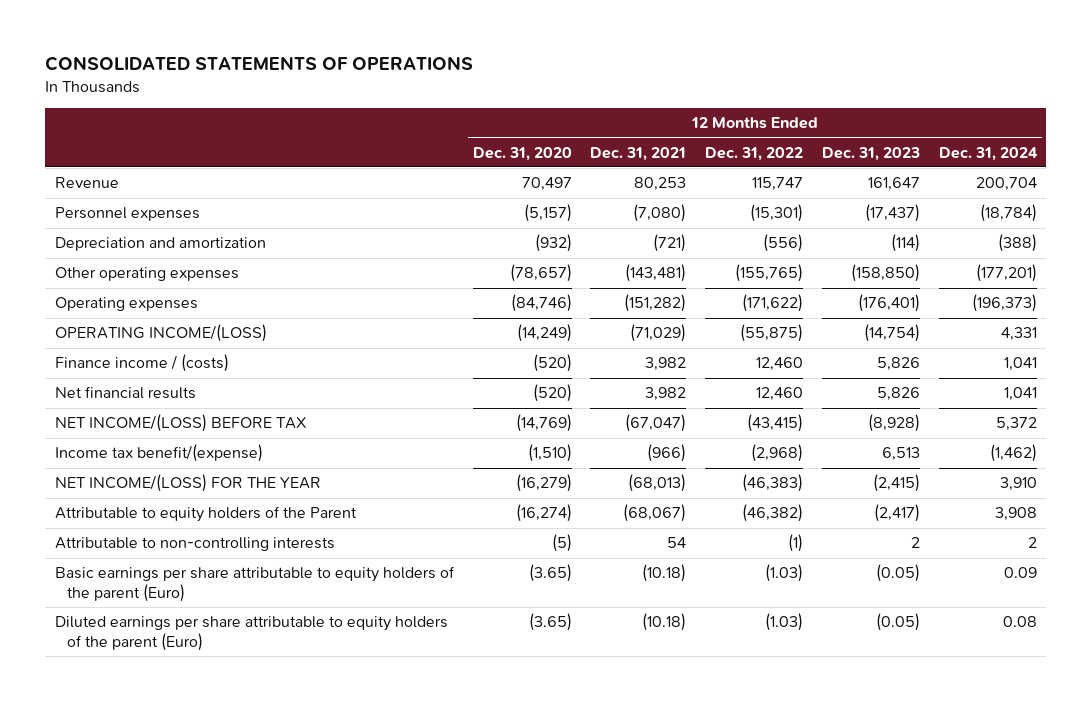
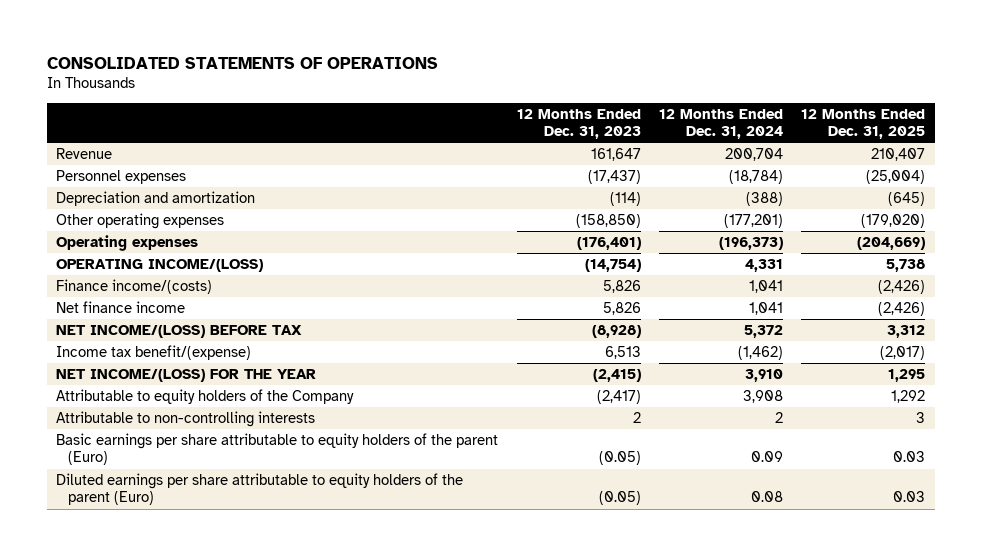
- | 12 Months Ended Dec. 31, 2020 | 12 Months Ended Dec. 31, 2021 | 12 Months Ended Dec. 31, 2022 | 12 Months Ended Dec. 31, 2023 | 12 Months Ended Dec. 31, 2024
+ | 12 Months Ended Dec. 31, 2023 | 12 Months Ended Dec. 31, 2024 | 12 Months Ended Dec. 31, 2025
- Finance income / (costs) | (520) | 3,982 | 12,460 | 5,826 | 1,041
- Net financial results | (520) | 3,982 | 12,460 | 5,826 | 1,041
+ Finance income/(costs) | 5,826 | 1,041 | (2,426)
+ Net finance income | 5,826 | 1,041 | (2,426)
- Attributable to equity holders of the Parent | (16,274) | (68,067) | (46,382) | (2,417) | 3,908
+ Attributable to equity holders of the Company | (2,417) | 3,908 | 1,292

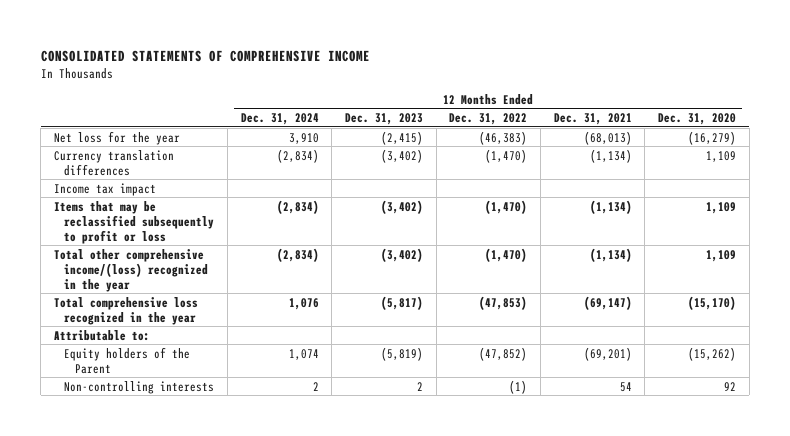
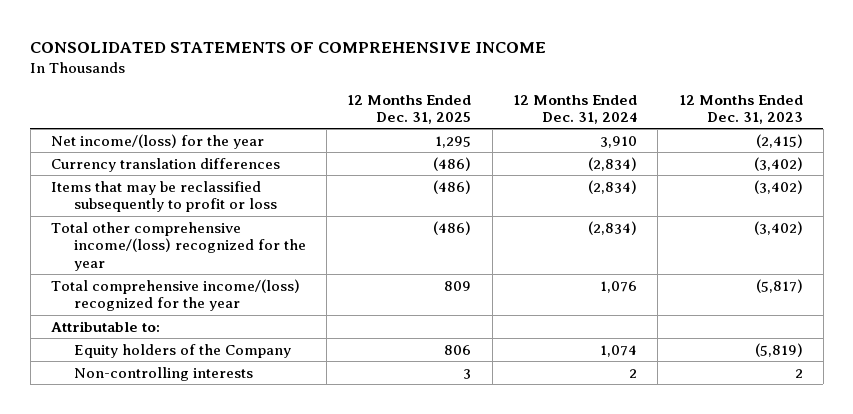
- | 12 Months Ended Dec. 31, 2024 | 12 Months Ended Dec. 31, 2023 | 12 Months Ended Dec. 31, 2022 | 12 Months Ended Dec. 31, 2021 | 12 Months Ended Dec. 31, 2020
+ | 12 Months Ended Dec. 31, 2025 | 12 Months Ended Dec. 31, 2024 | 12 Months Ended Dec. 31, 2023
- Net loss for the year | 3,910 | (2,415) | (46,383) | (68,013) | (16,279)
+ Net income/(loss) for the year | 1,295 | 3,910 | (2,415)
- Income tax impact
- Total other comprehensive income/(loss) recognized in the year | (2,834) | (3,402) | (1,470) | (1,134) | 1,109
- Total comprehensive loss recognized in the year | 1,076 | (5,817) | (47,853) | (69,147) | (15,170)
+ Total other comprehensive income/(loss) recognized for the year | (486) | (2,834) | (3,402)
+ Total comprehensive income/(loss) recognized for the year | 809 | 1,076 | (5,817)
- Equity holders of the Parent | 1,074 | (5,819) | (47,852) | (69,201) | (15,262)
+ Equity holders of the Company | 806 | 1,074 | (5,819)

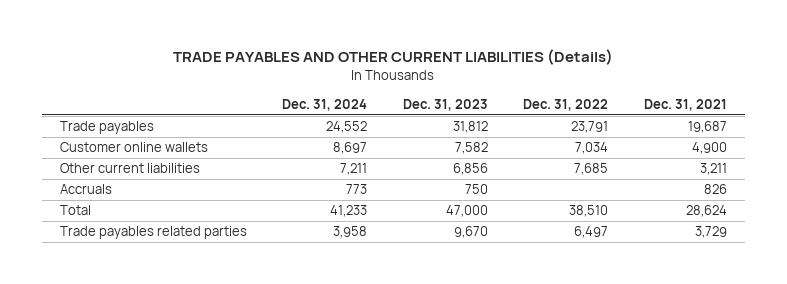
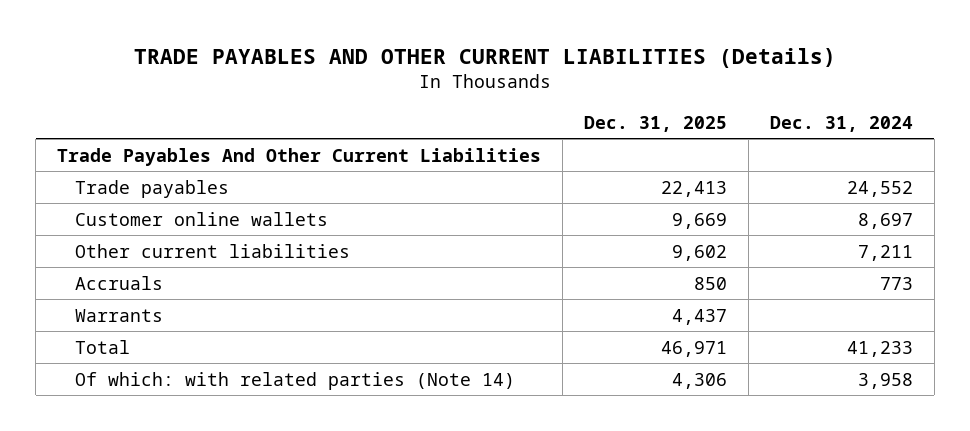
- | Dec. 31, 2024 | Dec. 31, 2023 | Dec. 31, 2022 | Dec. 31, 2021
+ | Dec. 31, 2025 | Dec. 31, 2024
+ Trade Payables And Other Current Liabilities
+ Warrants | 4,437 |
- Trade payables related parties | 3,958 | 9,670 | 6,497 | 3,729
+ Of which: with related parties (Note 14) | 4,306 | 3,958

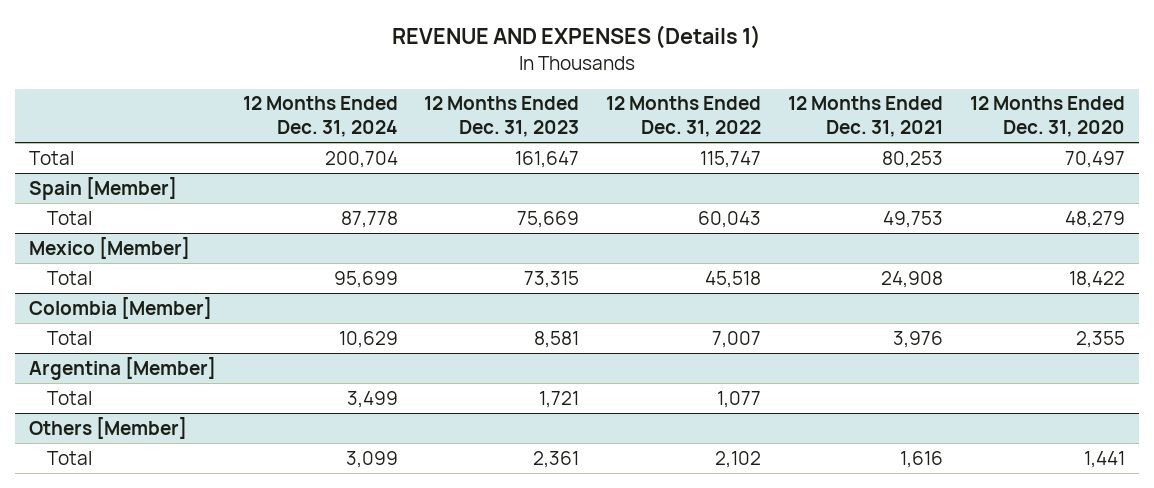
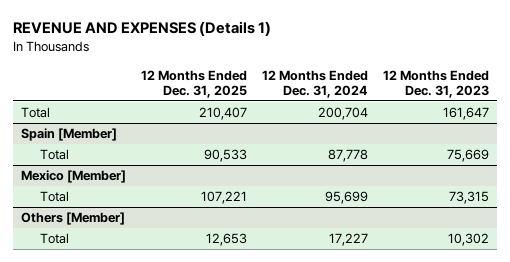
- | 12 Months Ended Dec. 31, 2024 | 12 Months Ended Dec. 31, 2023 | 12 Months Ended Dec. 31, 2022 | 12 Months Ended Dec. 31, 2021 | 12 Months Ended Dec. 31, 2020
+ | 12 Months Ended Dec. 31, 2025 | 12 Months Ended Dec. 31, 2024 | 12 Months Ended Dec. 31, 2023
- Colombia [Member]
- Total | 10,629 | 8,581 | 7,007 | 3,976 | 2,355
- Argentina [Member]
- Total | 3,499 | 1,721 | 1,077 | |
@ Others [Member]
- Total | 3,099 | 2,361 | 2,102 | 1,616 | 1,441
+ Total | 12,653 | 17,227 | 10,302

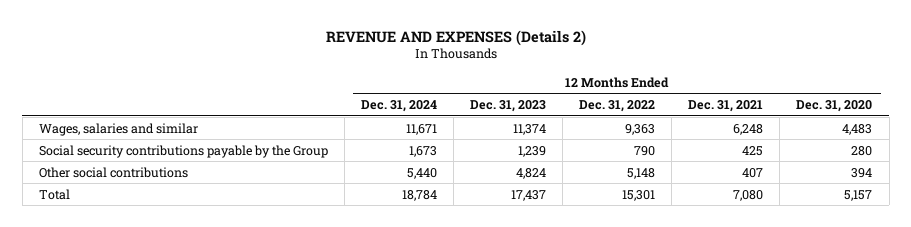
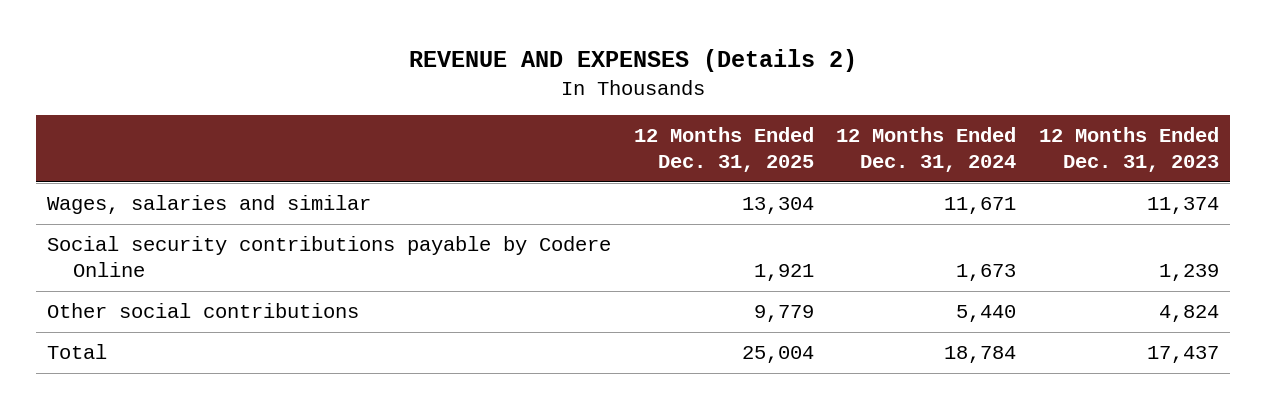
- | 12 Months Ended Dec. 31, 2024 | 12 Months Ended Dec. 31, 2023 | 12 Months Ended Dec. 31, 2022 | 12 Months Ended Dec. 31, 2021 | 12 Months Ended Dec. 31, 2020
+ | 12 Months Ended Dec. 31, 2025 | 12 Months Ended Dec. 31, 2024 | 12 Months Ended Dec. 31, 2023
- Social security contributions payable by the Group | 1,673 | 1,239 | 790 | 425 | 280
+ Social security contributions payable by Codere Online | 1,921 | 1,673 | 1,239

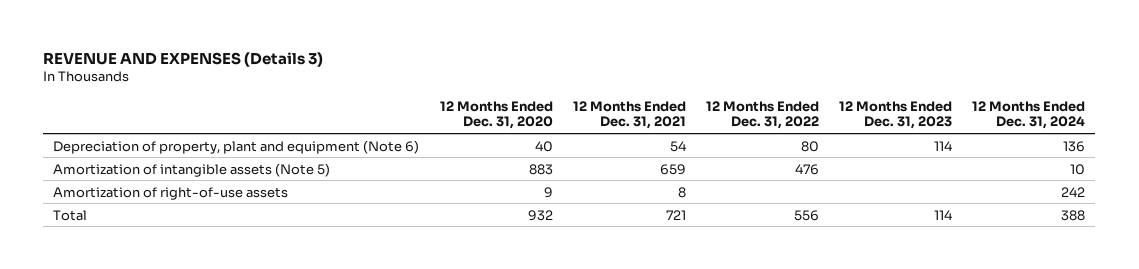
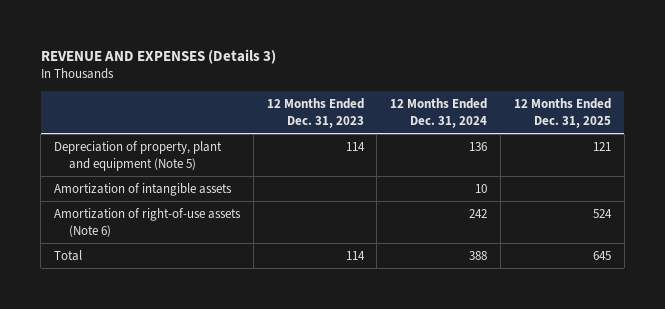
- | 12 Months Ended Dec. 31, 2020 | 12 Months Ended Dec. 31, 2021 | 12 Months Ended Dec. 31, 2022 | 12 Months Ended Dec. 31, 2023 | 12 Months Ended Dec. 31, 2024
+ | 12 Months Ended Dec. 31, 2023 | 12 Months Ended Dec. 31, 2024 | 12 Months Ended Dec. 31, 2025
- Depreciation of property, plant and equipment (Note 6) | 40 | 54 | 80 | 114 | 136
- Amortization of intangible assets (Note 5) | 883 | 659 | 476 | | 10
- Amortization of right-of-use assets | 9 | 8 | | | 242
+ Depreciation of property, plant and equipment (Note 5) | 114 | 136 | 121
+ Amortization of intangible assets | | 10 |
+ Amortization of right-of-use assets (Note 6) | | 242 | 524

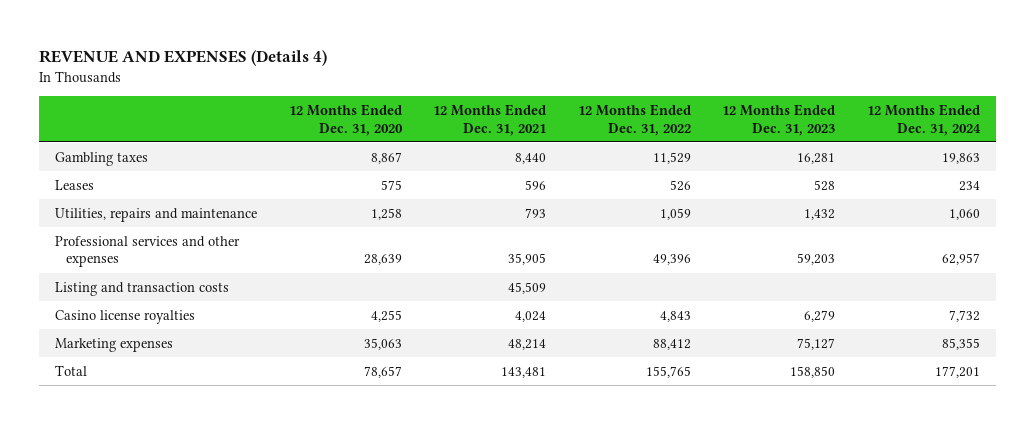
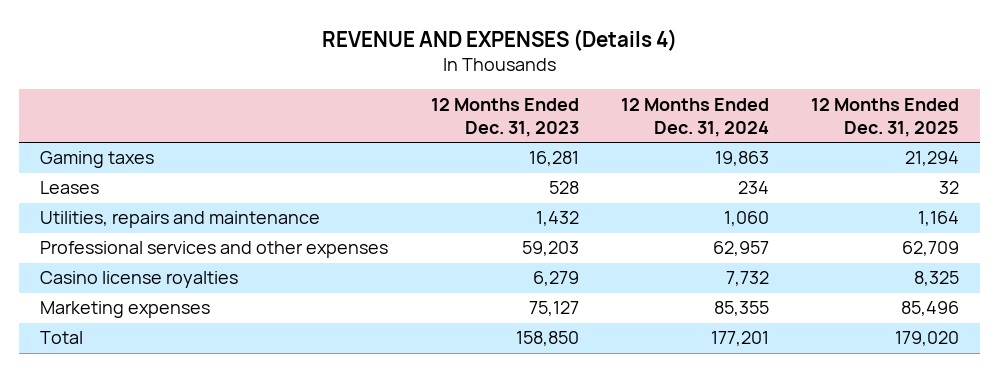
- | 12 Months Ended Dec. 31, 2020 | 12 Months Ended Dec. 31, 2021 | 12 Months Ended Dec. 31, 2022 | 12 Months Ended Dec. 31, 2023 | 12 Months Ended Dec. 31, 2024
+ | 12 Months Ended Dec. 31, 2023 | 12 Months Ended Dec. 31, 2024 | 12 Months Ended Dec. 31, 2025
- Gambling taxes | 8,867 | 8,440 | 11,529 | 16,281 | 19,863
+ Gaming taxes | 16,281 | 19,863 | 21,294
- Listing and transaction costs | | 45,509 | | |

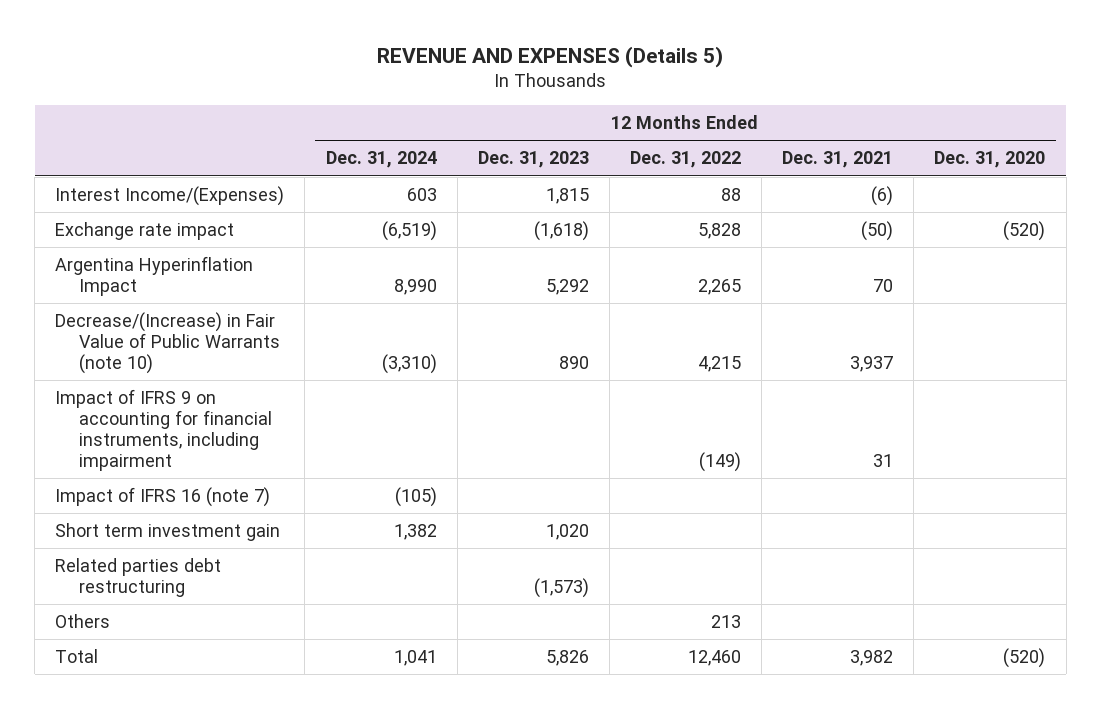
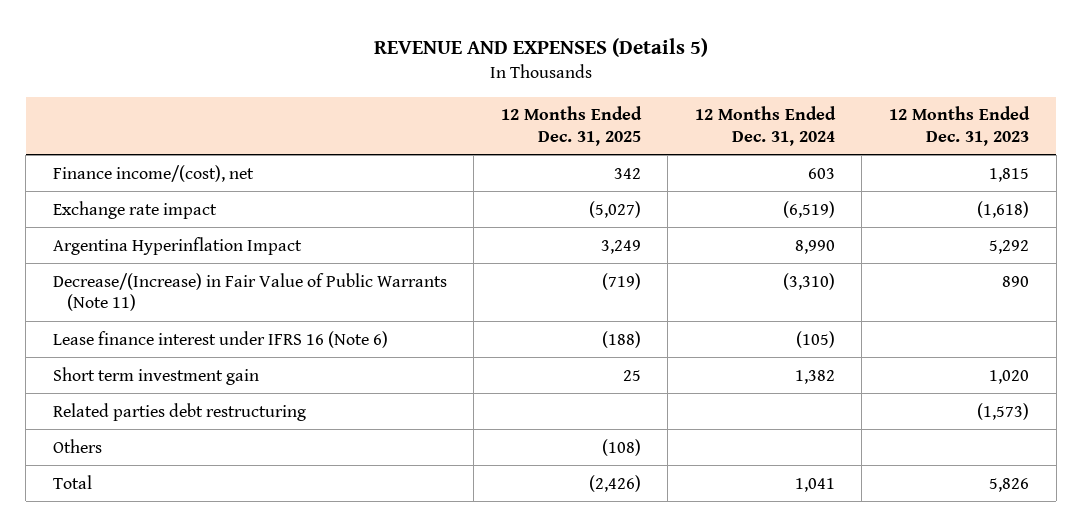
- | 12 Months Ended Dec. 31, 2024 | 12 Months Ended Dec. 31, 2023 | 12 Months Ended Dec. 31, 2022 | 12 Months Ended Dec. 31, 2021 | 12 Months Ended Dec. 31, 2020
+ | 12 Months Ended Dec. 31, 2025 | 12 Months Ended Dec. 31, 2024 | 12 Months Ended Dec. 31, 2023
- Interest Income/(Expenses) | 603 | 1,815 | 88 | (6) |
+ Finance income/(cost), net | 342 | 603 | 1,815
- Decrease/(Increase) in Fair Value of Public Warrants (note 10) | (3,310) | 890 | 4,215 | 3,937 |
- Impact of IFRS 9 on accounting for financial instruments, including impairment | | | (149) | 31 |
- Impact of IFRS 16 (note 7) | (105) | | | |
+ Decrease/(Increase) in Fair Value of Public Warrants (Note 11) | (719) | (3,310) | 890
+ Lease finance interest under IFRS 16 (Note 6) | (188) | (105) |

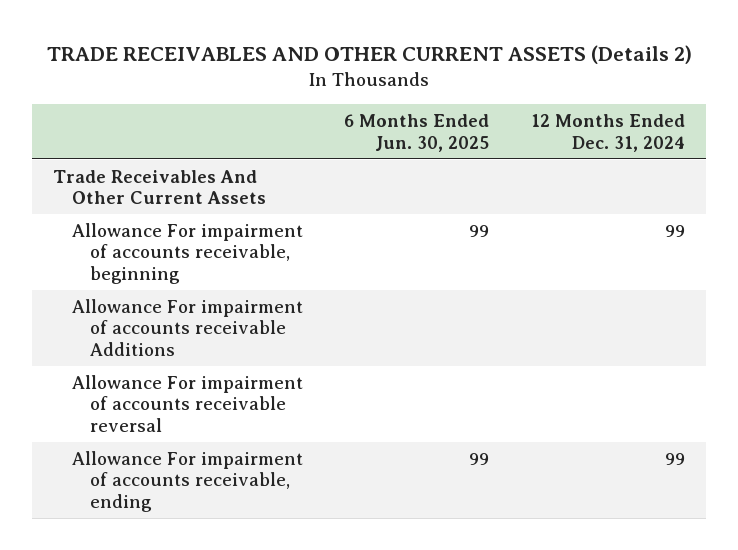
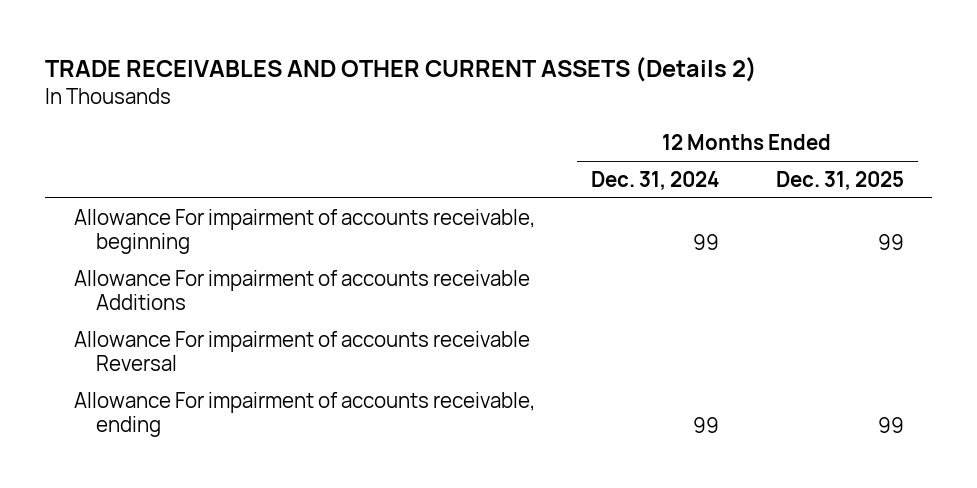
- | 6 Months Ended Jun. 30, 2025 | 12 Months Ended Dec. 31, 2024
+ | 12 Months Ended Dec. 31, 2024 | 12 Months Ended Dec. 31, 2025
- Trade Receivables And Other Current Assets
- Allowance For impairment of accounts receivable reversal
+ Allowance For impairment of accounts receivable Reversal

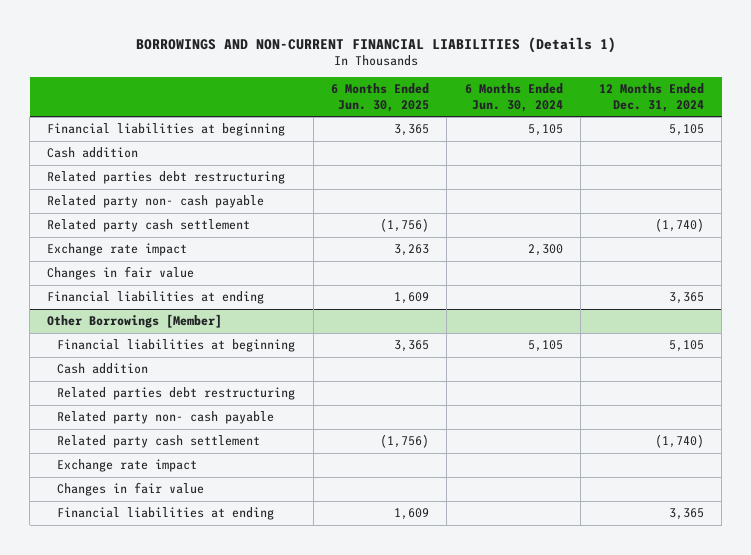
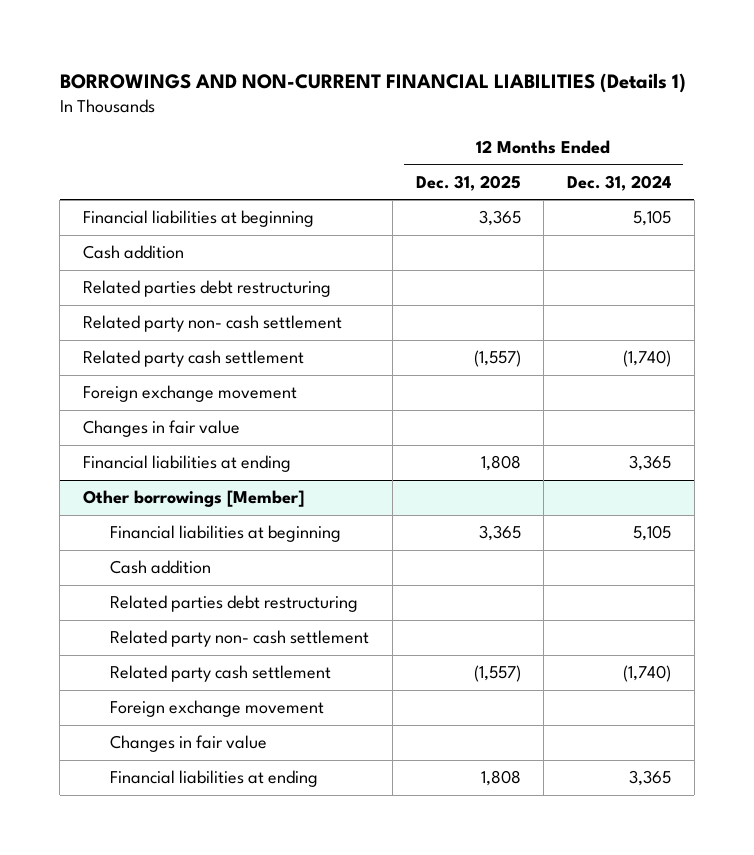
- | 6 Months Ended Jun. 30, 2025 | 6 Months Ended Jun. 30, 2024 | 12 Months Ended Dec. 31, 2024
+ | 12 Months Ended Dec. 31, 2025 | 12 Months Ended Dec. 31, 2024
- Related party non- cash payable
+ Related party non- cash settlement
- Exchange rate impact | 3,263 | 2,300 |
+ Foreign exchange movement
- Other Borrowings [Member]
+ Other borrowings [Member]
- Related party non- cash payable
+ Related party non- cash settlement
- Exchange rate impact
+ Foreign exchange movement

